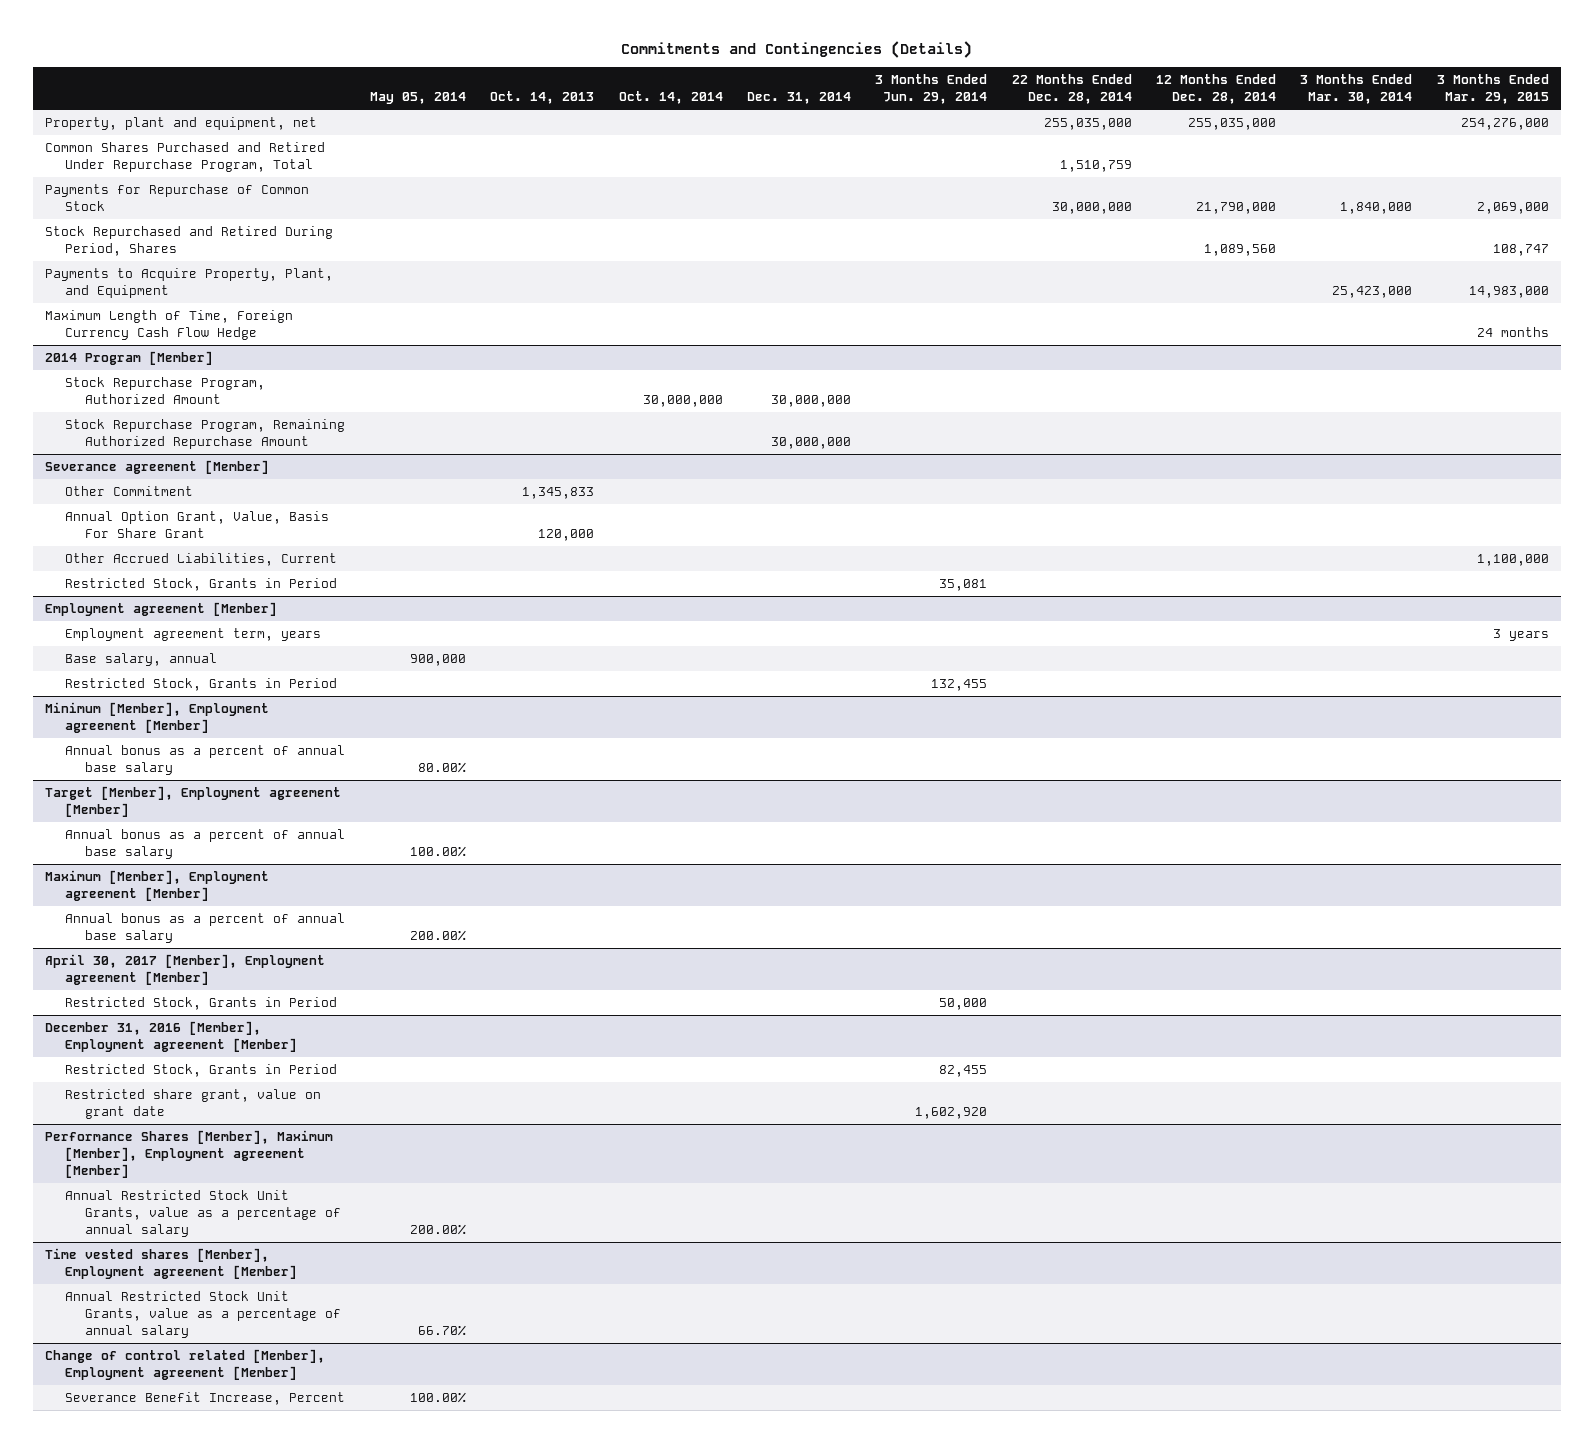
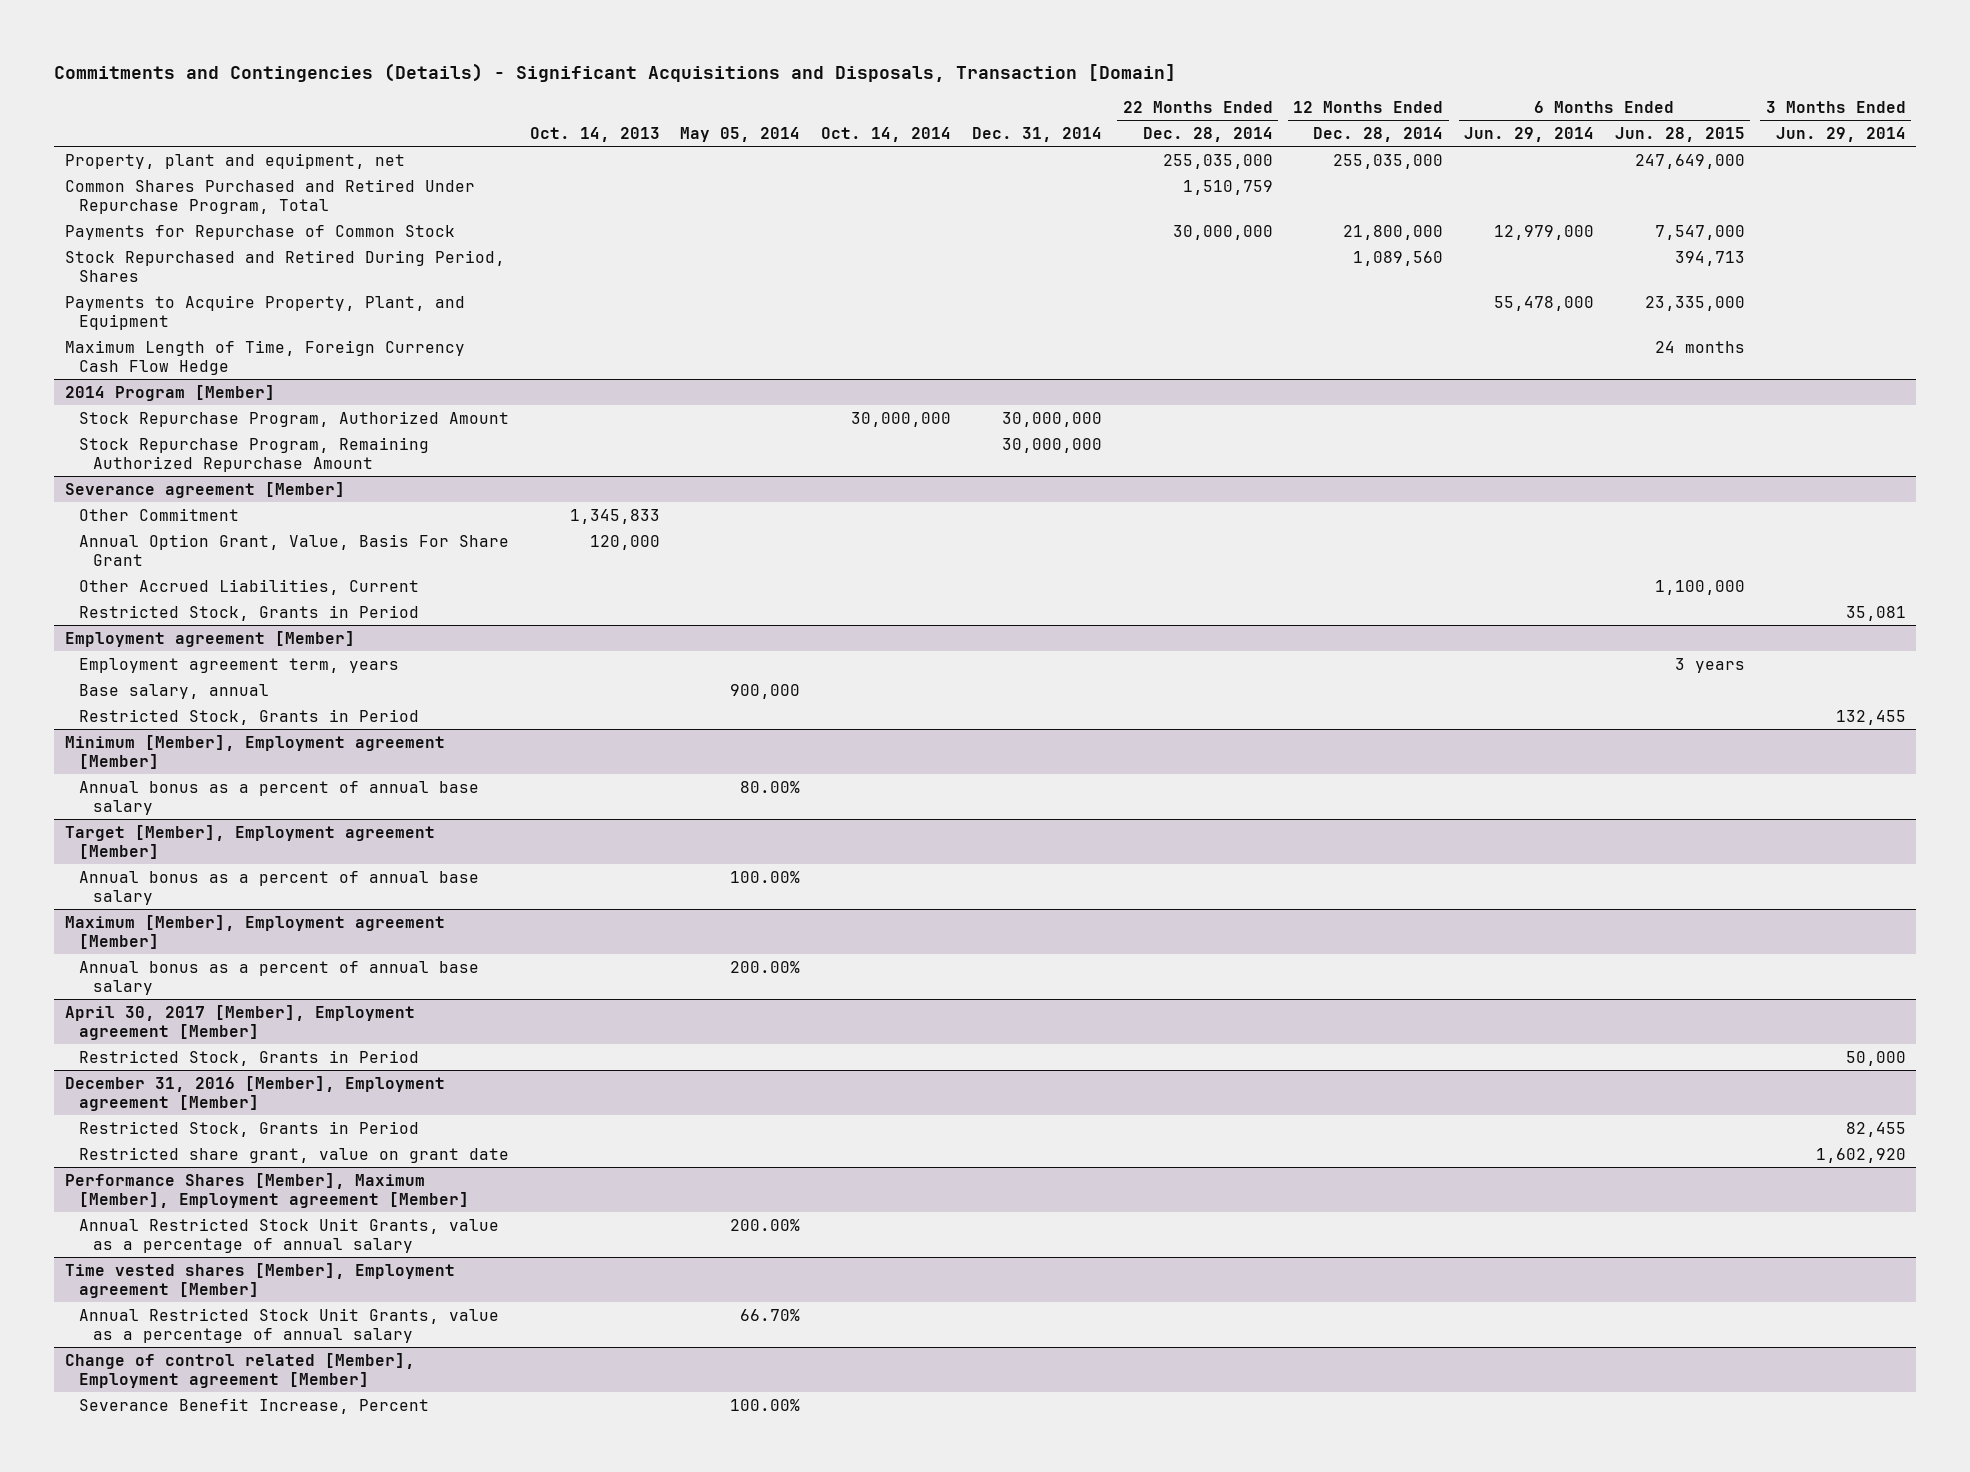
- Commitments and Contingencies (Details)
+ Commitments and Contingencies (Details) - Significant Acquisitions and Disposals, Transaction [Domain]
- | May 05, 2014 | Oct. 14, 2013 | Oct. 14, 2014 | Dec. 31, 2014 | 3 Months Ended Jun. 29, 2014 | 22 Months Ended Dec. 28, 2014 | 12 Months Ended Dec. 28, 2014 | 3 Months Ended Mar. 30, 2014 | 3 Months Ended Mar. 29, 2015
+ | Oct. 14, 2013 | May 05, 2014 | Oct. 14, 2014 | Dec. 31, 2014 | 22 Months Ended Dec. 28, 2014 | 12 Months Ended Dec. 28, 2014 | 6 Months Ended Jun. 29, 2014 | 6 Months Ended Jun. 28, 2015 | 3 Months Ended Jun. 29, 2014
- Payments for Repurchase of Common Stock | | | | | | 30,000,000 | 21,790,000 | 1,840,000 | 2,069,000
+ Payments for Repurchase of Common Stock | | | | | 30,000,000 | 21,800,000 | 12,979,000 | 7,547,000 |

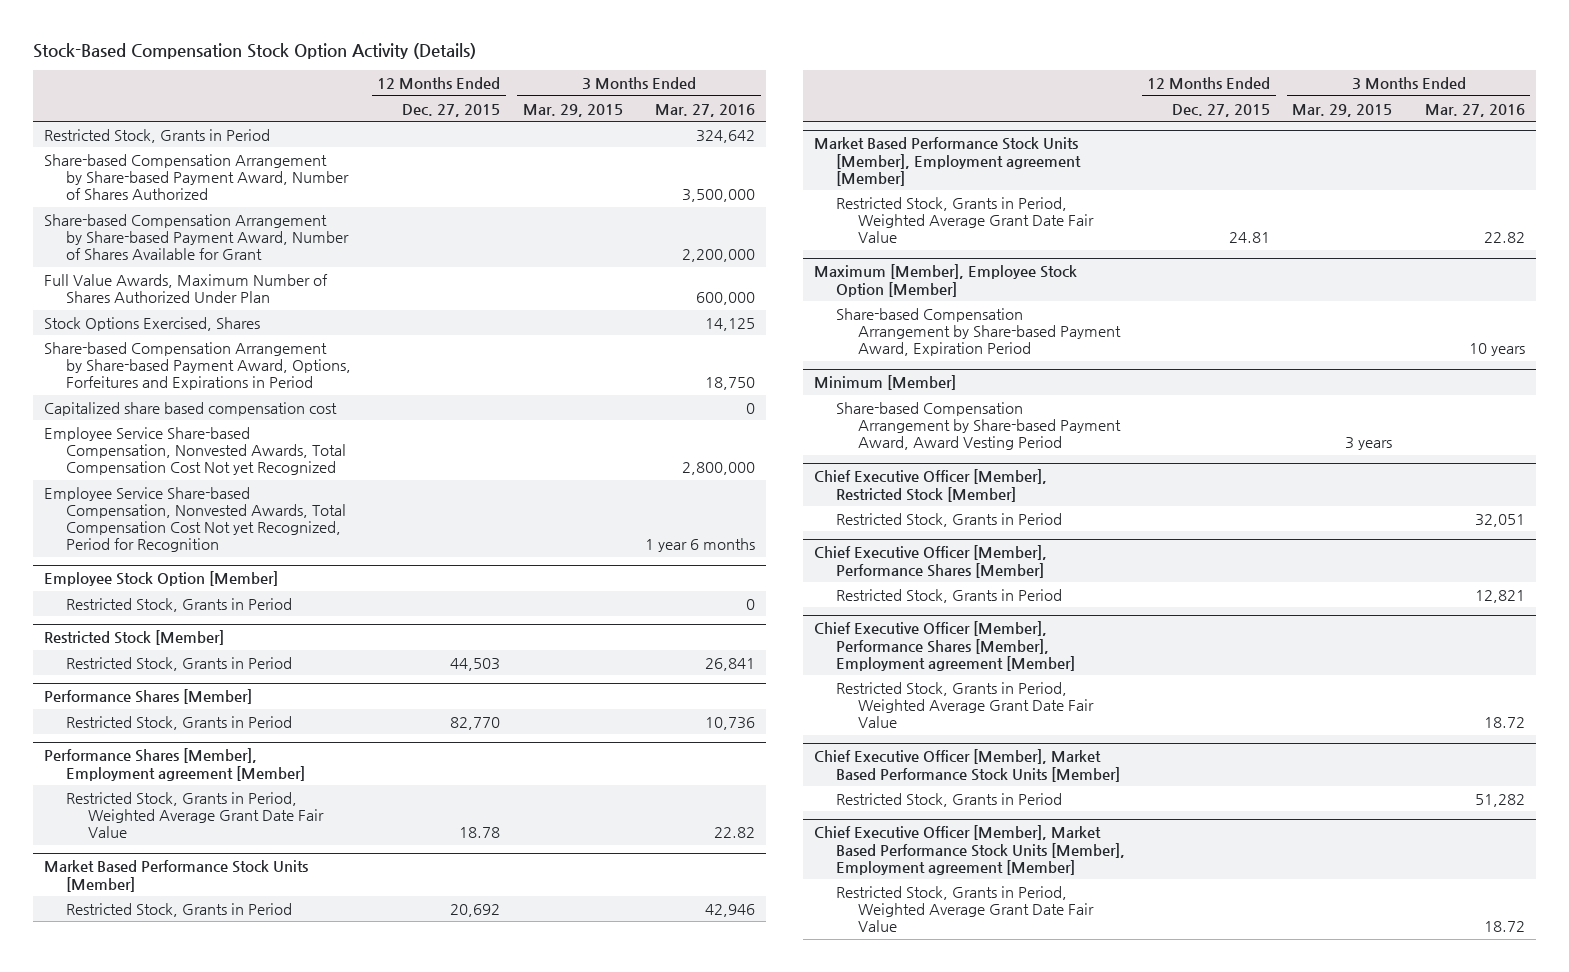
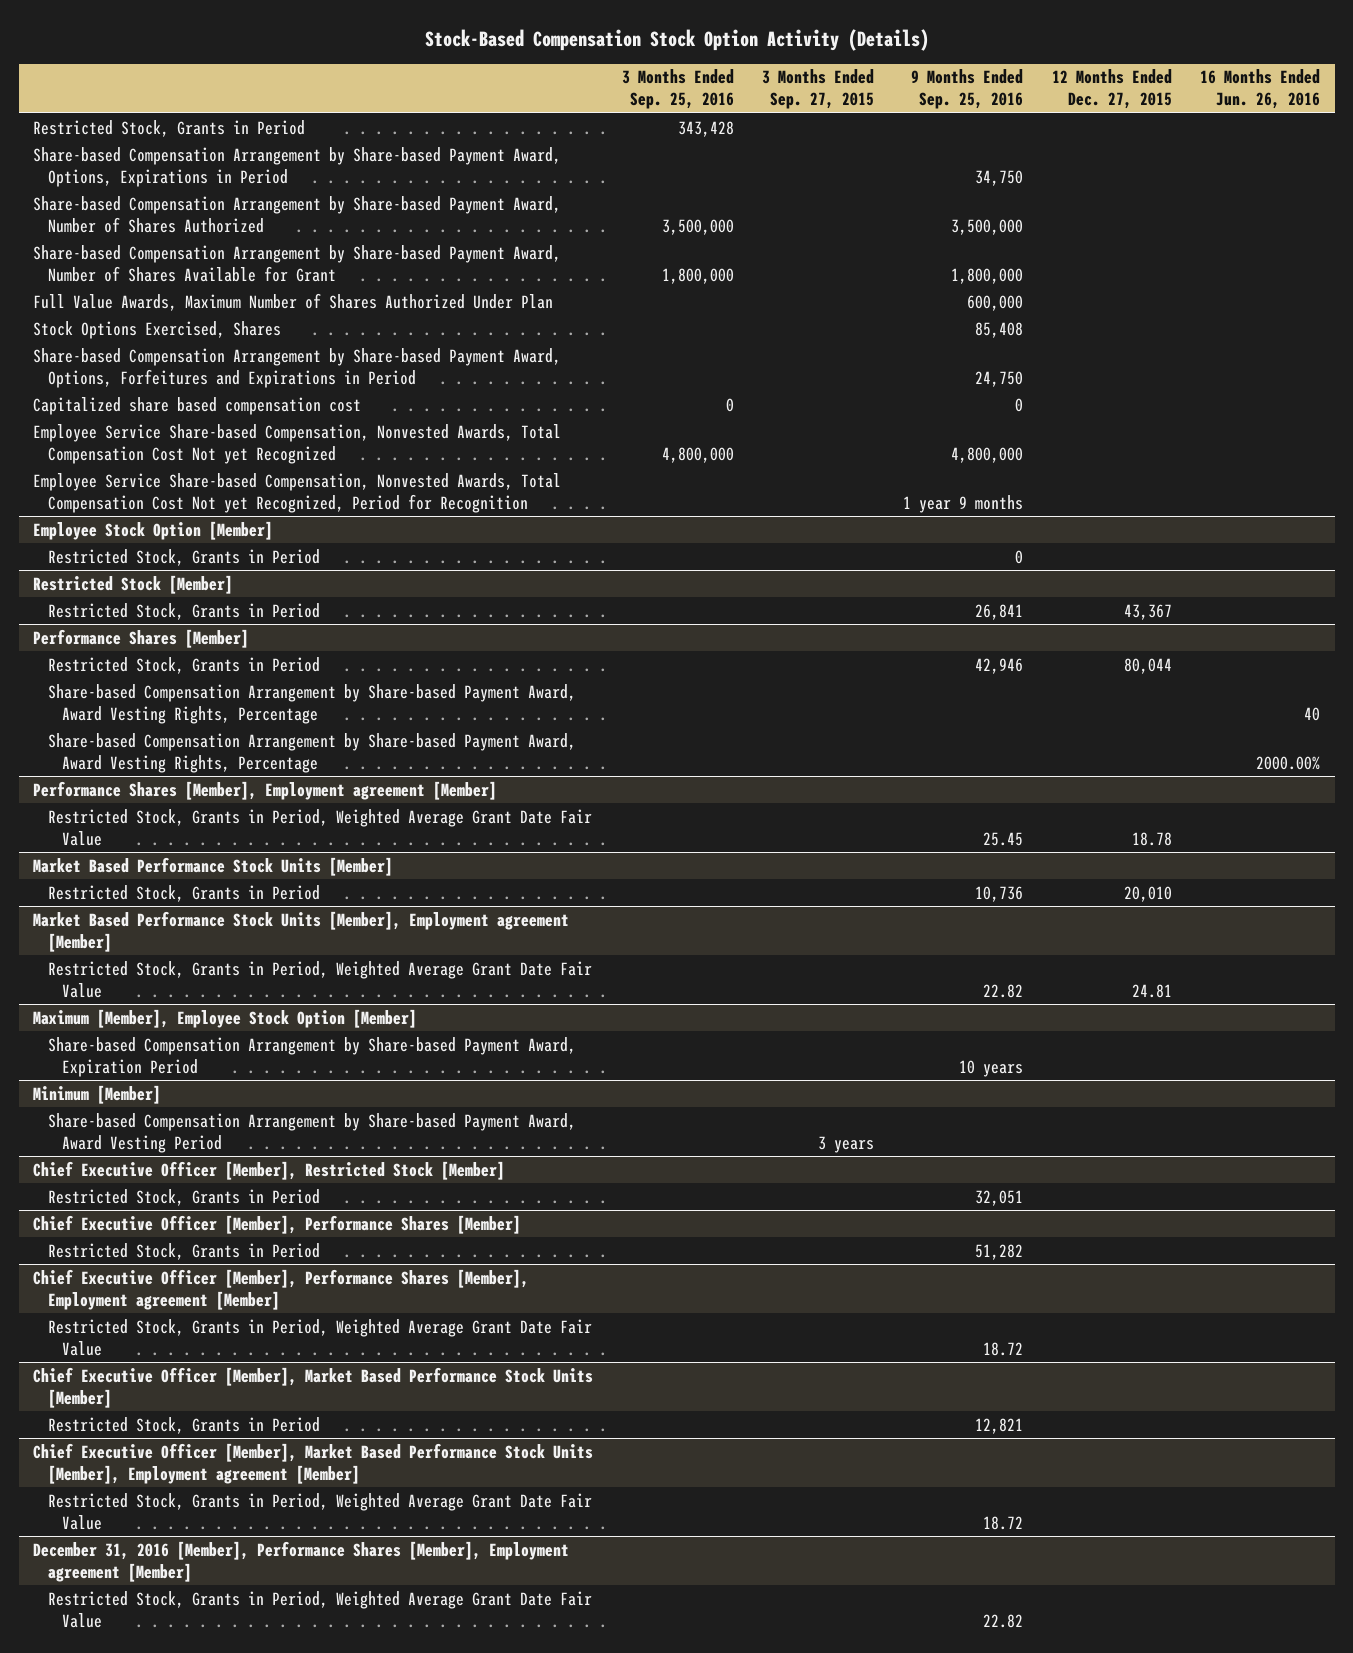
- | 12 Months Ended Dec. 27, 2015 | 3 Months Ended Mar. 29, 2015 | 3 Months Ended Mar. 27, 2016
+ | 3 Months Ended Sep. 25, 2016 | 3 Months Ended Sep. 27, 2015 | 9 Months Ended Sep. 25, 2016 | 12 Months Ended Dec. 27, 2015 | 16 Months Ended Jun. 26, 2016
+ Share-based Compensation Arrangement by Share-based Payment Award, Options, Expirations in Period | | | 34,750 | |
@ Restricted Stock [Member]
- Restricted Stock, Grants in Period | 44,503 | | 26,841
+ Restricted Stock, Grants in Period | | | 26,841 | 43,367 |
@ Performance Shares [Member]
- Restricted Stock, Grants in Period | 82,770 | | 10,736
+ Restricted Stock, Grants in Period | | | 42,946 | 80,044 |
+ Share-based Compensation Arrangement by Share-based Payment Award, Award Vesting Rights, Percentage | | | | | 40
+ Share-based Compensation Arrangement by Share-based Payment Award, Award Vesting Rights, Percentage | | | | | 2000.00%
@ Market Based Performance Stock Units [Member]
- Restricted Stock, Grants in Period | 20,692 | | 42,946
+ Restricted Stock, Grants in Period | | | 10,736 | 20,010 |
+ December 31, 2016 [Member], Performance Shares [Member], Employment agreement [Member]
+ Restricted Stock, Grants in Period, Weighted Average Grant Date Fair Value | | | 22.82 | |

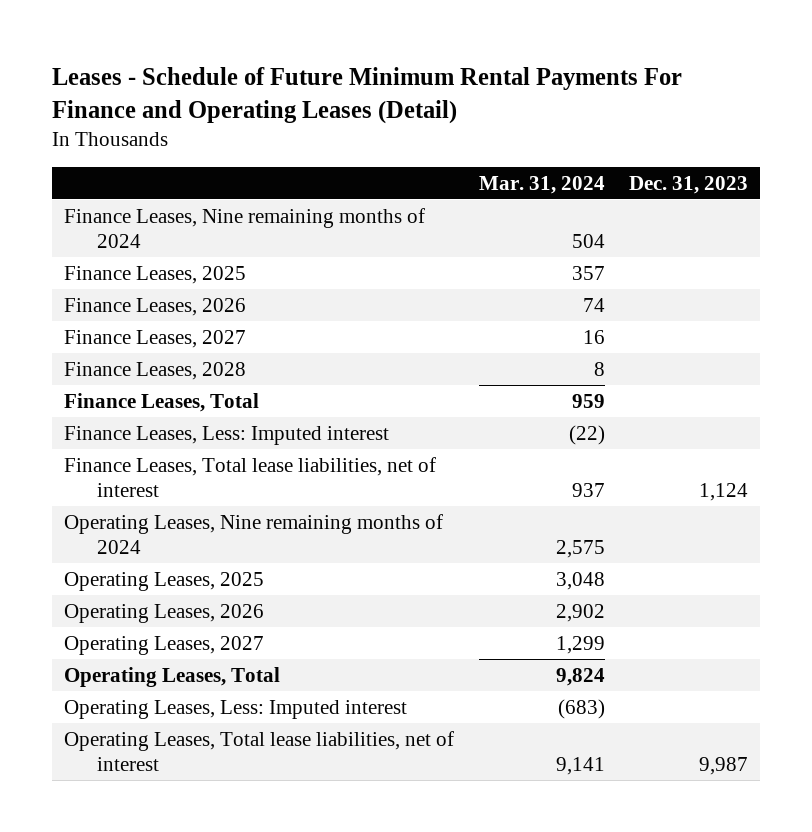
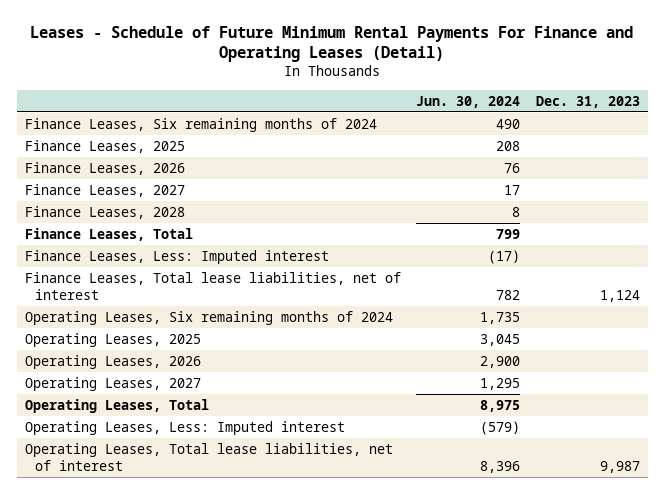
- | Mar. 31, 2024 | Dec. 31, 2023
+ | Jun. 30, 2024 | Dec. 31, 2023
- Finance Leases, Nine remaining months of 2024 | 504 |
+ Finance Leases, Six remaining months of 2024 | 490 |
- Operating Leases, Nine remaining months of 2024 | 2,575 |
+ Operating Leases, Six remaining months of 2024 | 1,735 |

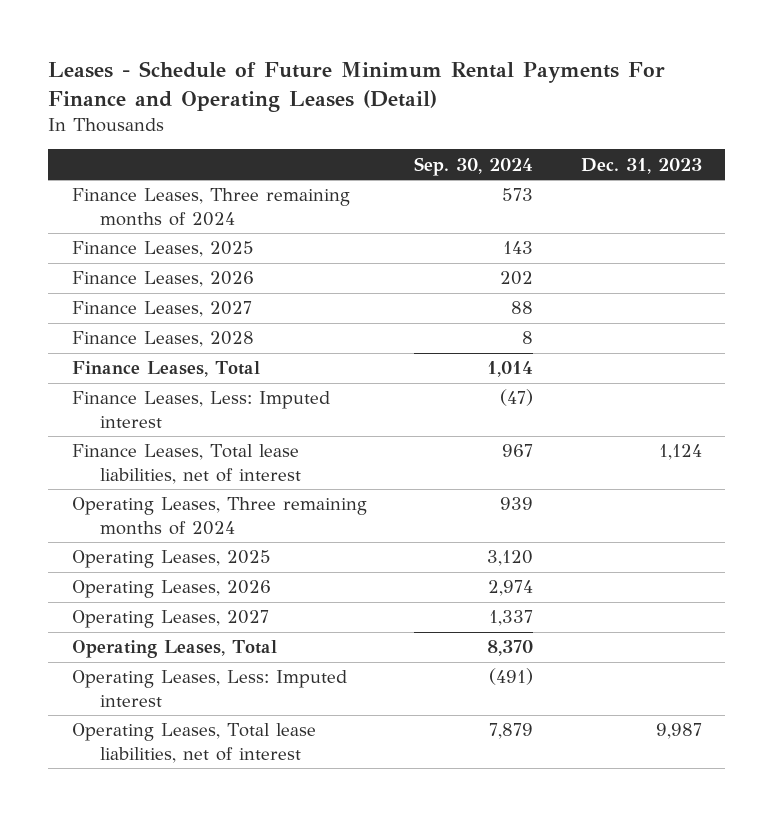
- | Jun. 30, 2024 | Dec. 31, 2023
+ | Sep. 30, 2024 | Dec. 31, 2023
- Finance Leases, Six remaining months of 2024 | 490 |
+ Finance Leases, Three remaining months of 2024 | 573 |
- Operating Leases, Six remaining months of 2024 | 1,735 |
+ Operating Leases, Three remaining months of 2024 | 939 |

